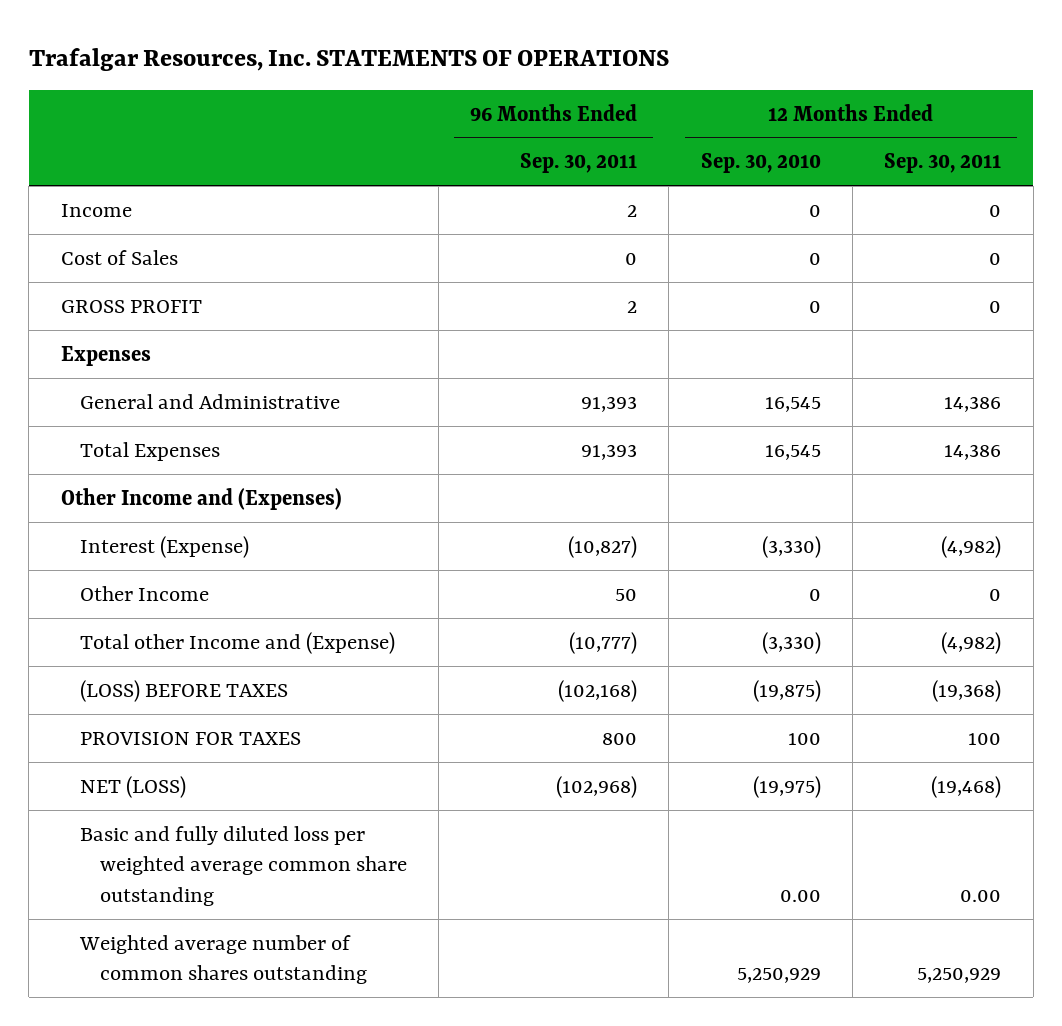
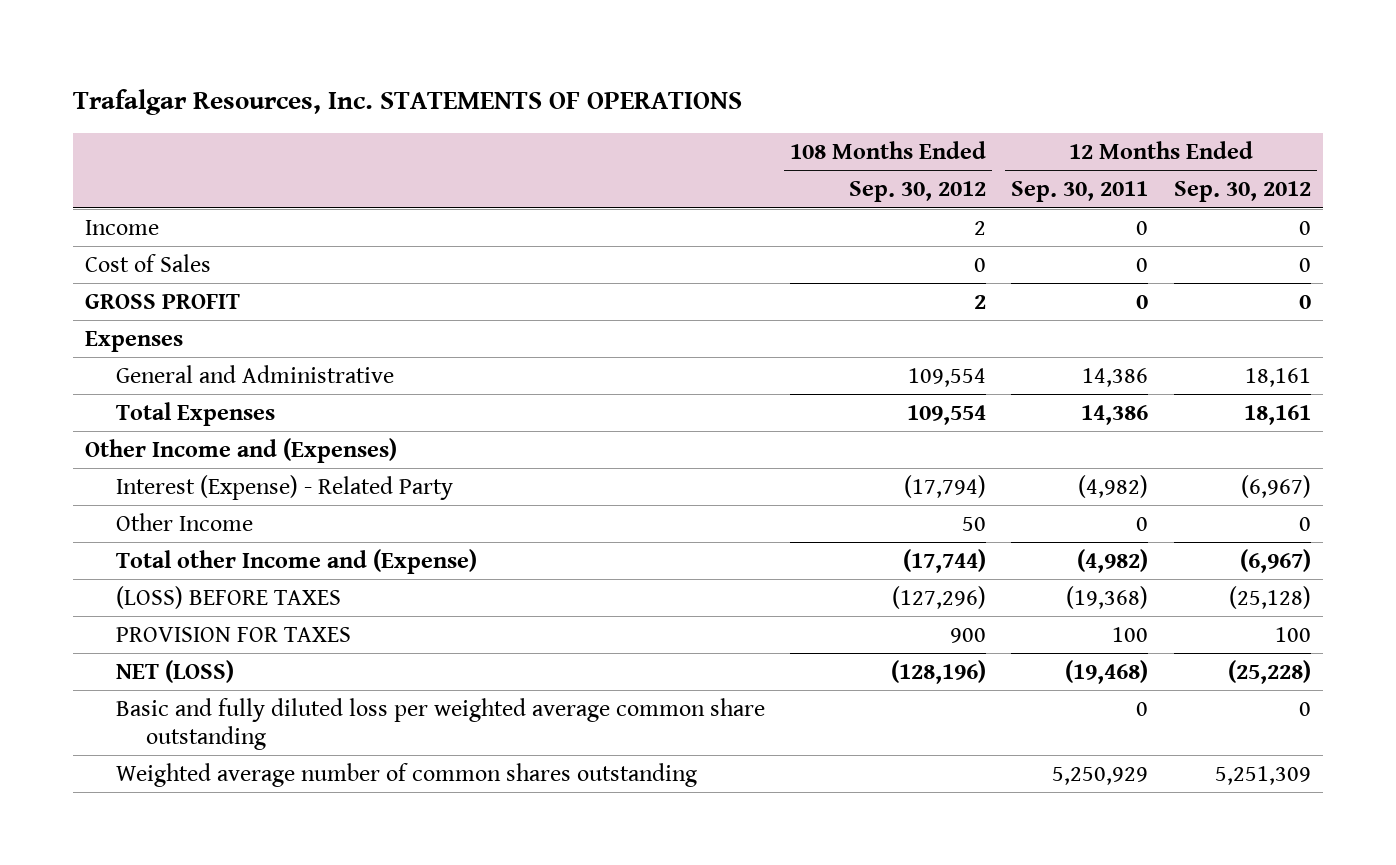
- | 96 Months Ended Sep. 30, 2011 | 12 Months Ended Sep. 30, 2010 | 12 Months Ended Sep. 30, 2011
+ | 108 Months Ended Sep. 30, 2012 | 12 Months Ended Sep. 30, 2011 | 12 Months Ended Sep. 30, 2012
- Interest (Expense) | (10,827) | (3,330) | (4,982)
+ Interest (Expense) - Related Party | (17,794) | (4,982) | (6,967)
- Basic and fully diluted loss per weighted average common share outstanding | | 0.00 | 0.00
+ Basic and fully diluted loss per weighted average common share outstanding | | 0 | 0

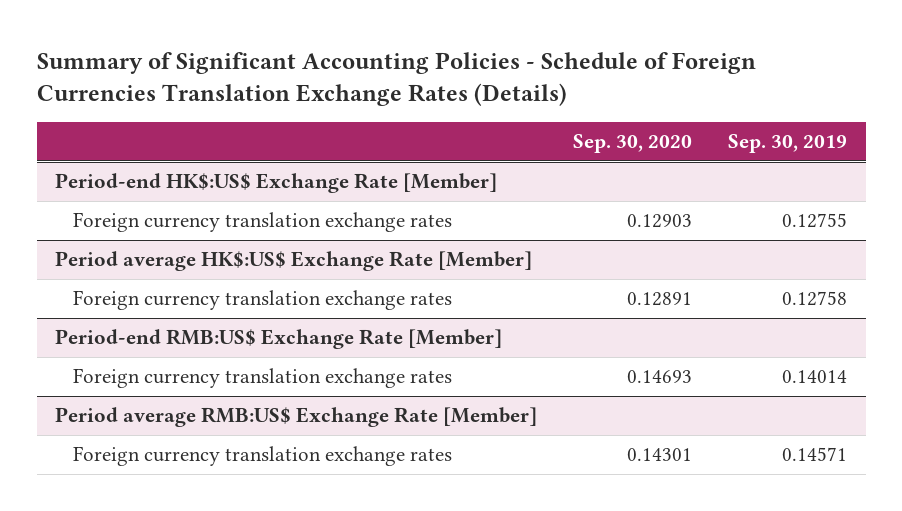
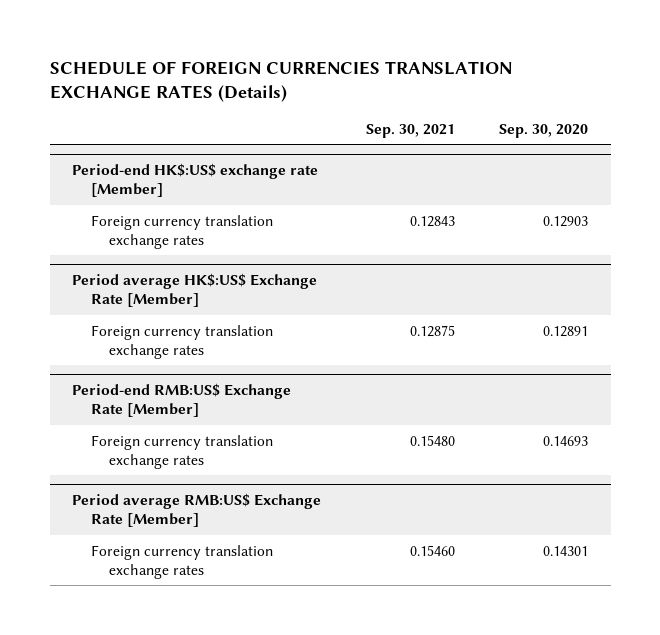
- Summary of Significant Accounting Policies - Schedule of Foreign Currencies Translation Exchange Rates (Details)
+ SCHEDULE OF FOREIGN CURRENCIES TRANSLATION EXCHANGE RATES (Details)
- | Sep. 30, 2020 | Sep. 30, 2019
+ | Sep. 30, 2021 | Sep. 30, 2020
- Period-end HK$:US$ Exchange Rate [Member]
+ Period-end HK$:US$ exchange rate [Member]

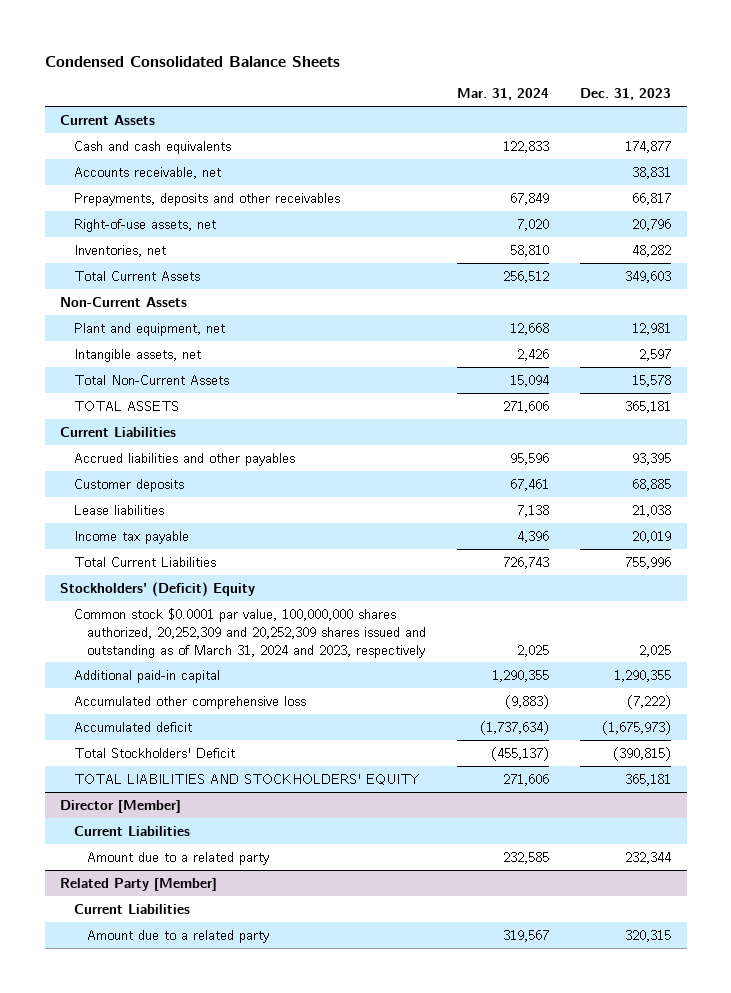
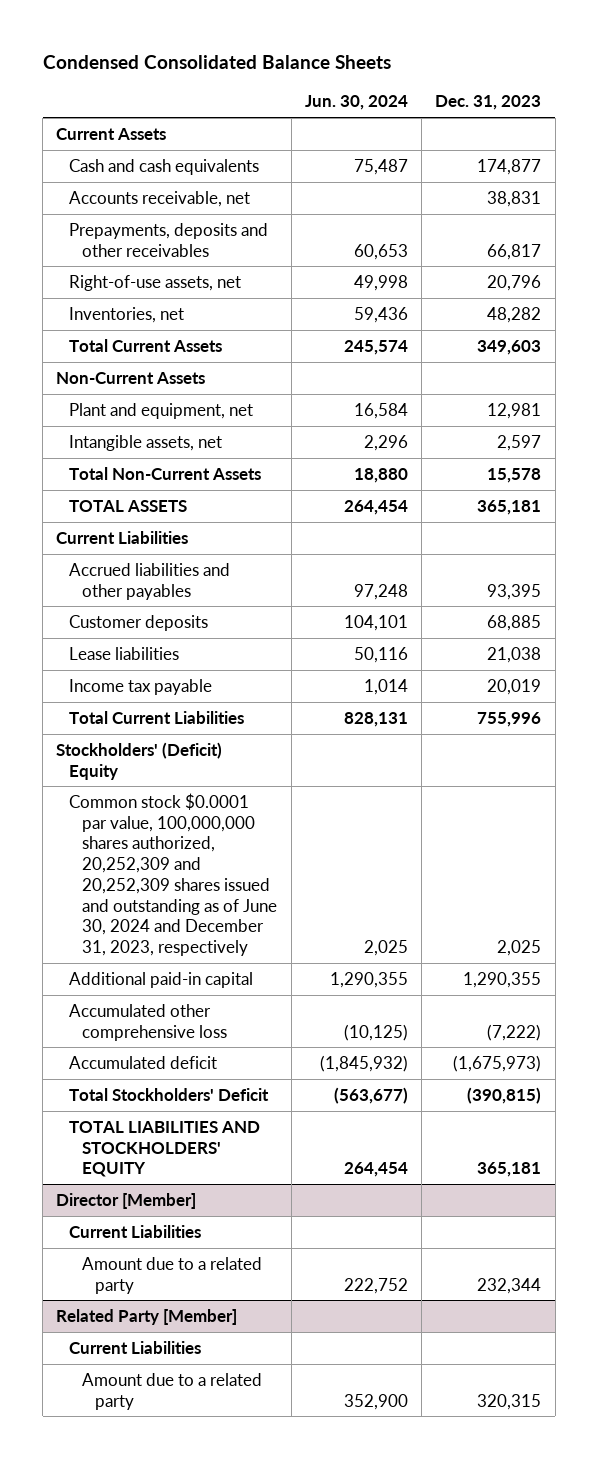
- | Mar. 31, 2024 | Dec. 31, 2023
+ | Jun. 30, 2024 | Dec. 31, 2023
- Common stock $0.0001 par value, 100,000,000 shares authorized, 20,252,309 and 20,252,309 shares issued and outstanding as of March 31, 2024 and 2023, respectively | 2,025 | 2,025
+ Common stock $0.0001 par value, 100,000,000 shares authorized, 20,252,309 and 20,252,309 shares issued and outstanding as of June 30, 2024 and December 31, 2023, respectively | 2,025 | 2,025

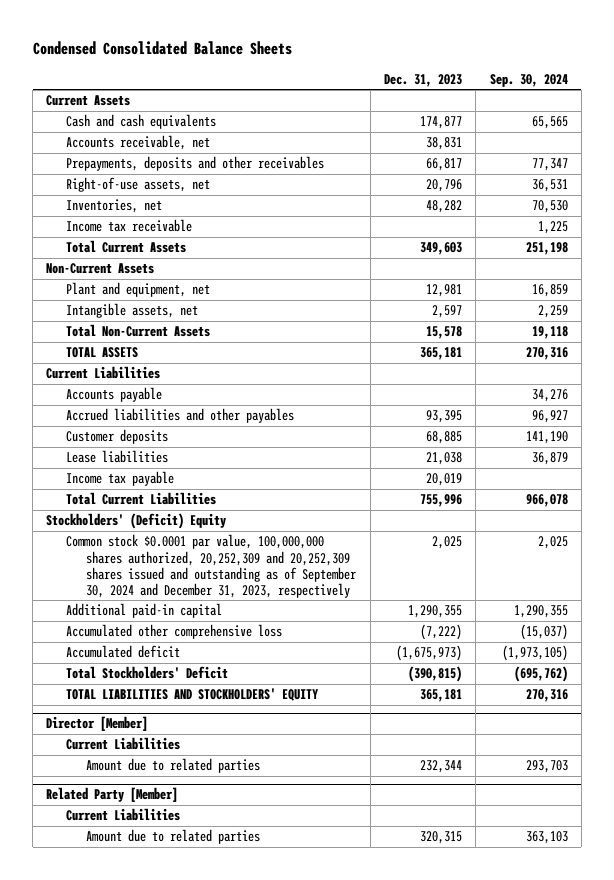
- | Jun. 30, 2024 | Dec. 31, 2023
+ | Dec. 31, 2023 | Sep. 30, 2024
+ Income tax receivable | | 1,225
+ Accounts payable | | 34,276
- Common stock $0.0001 par value, 100,000,000 shares authorized, 20,252,309 and 20,252,309 shares issued and outstanding as of June 30, 2024 and December 31, 2023, respectively | 2,025 | 2,025
+ Common stock $0.0001 par value, 100,000,000 shares authorized, 20,252,309 and 20,252,309 shares issued and outstanding as of September 30, 2024 and December 31, 2023, respectively | 2,025 | 2,025
@ Director [Member]
- Amount due to a related party | 222,752 | 232,344
+ Amount due to related parties | 232,344 | 293,703
@ Related Party [Member]
- Amount due to a related party | 352,900 | 320,315
+ Amount due to related parties | 320,315 | 363,103

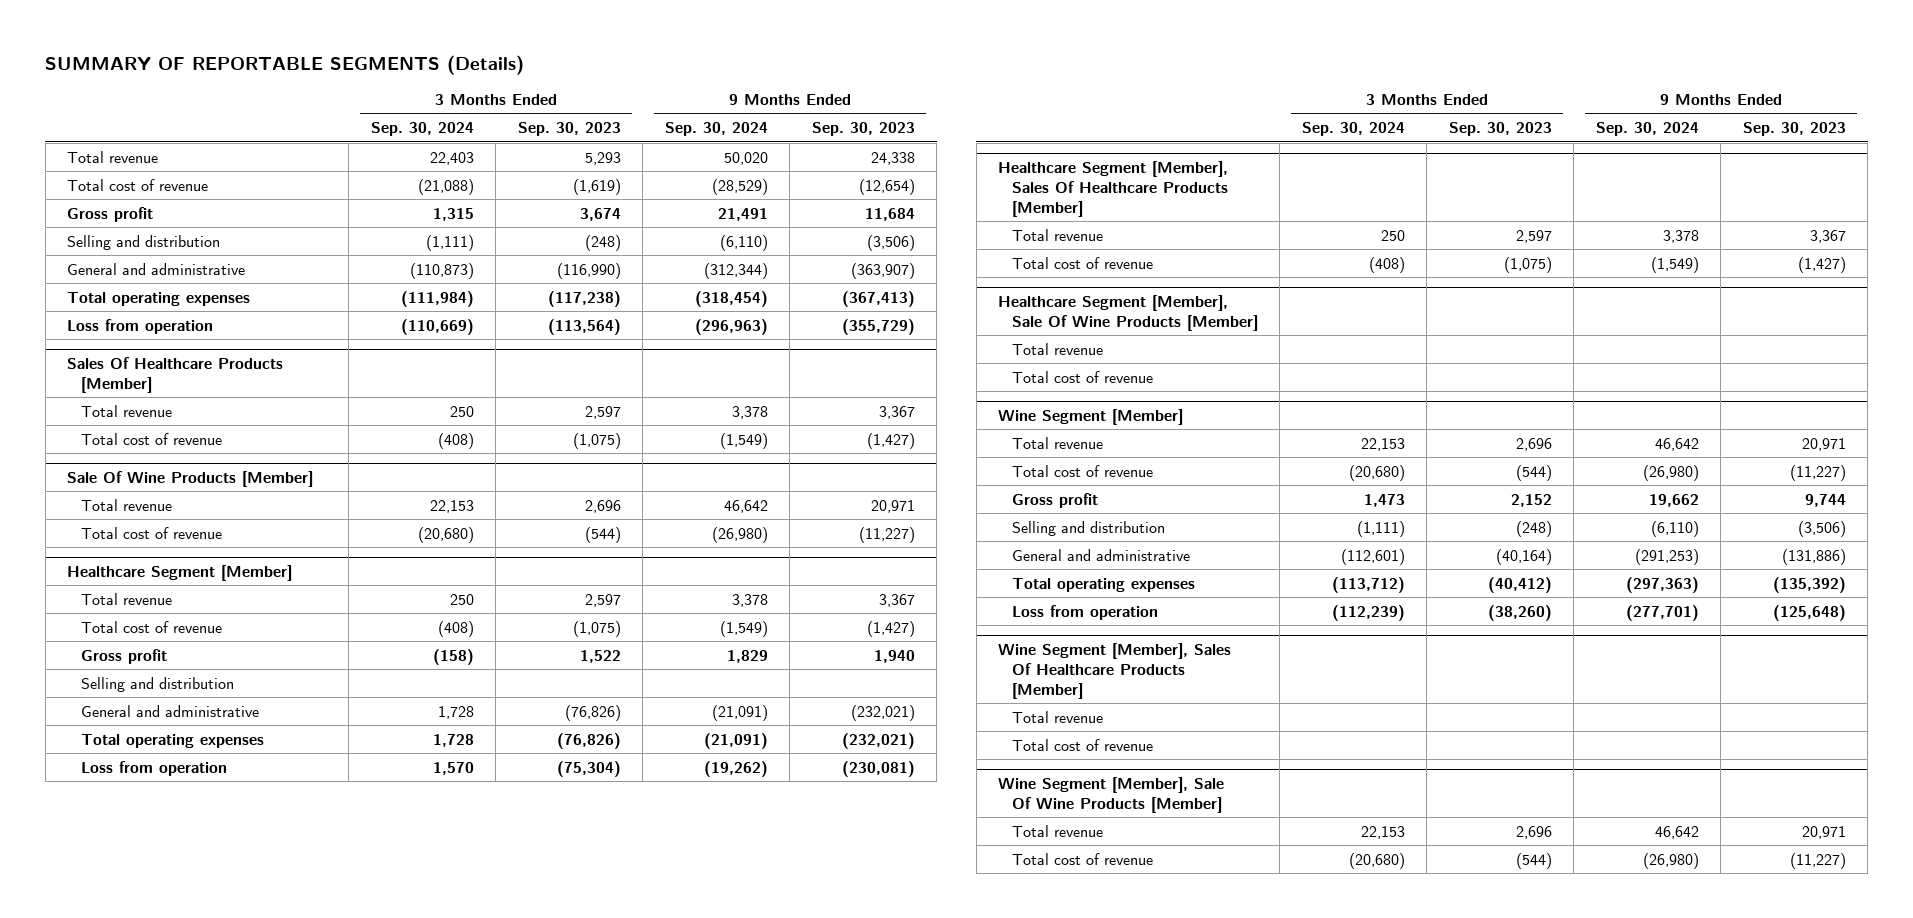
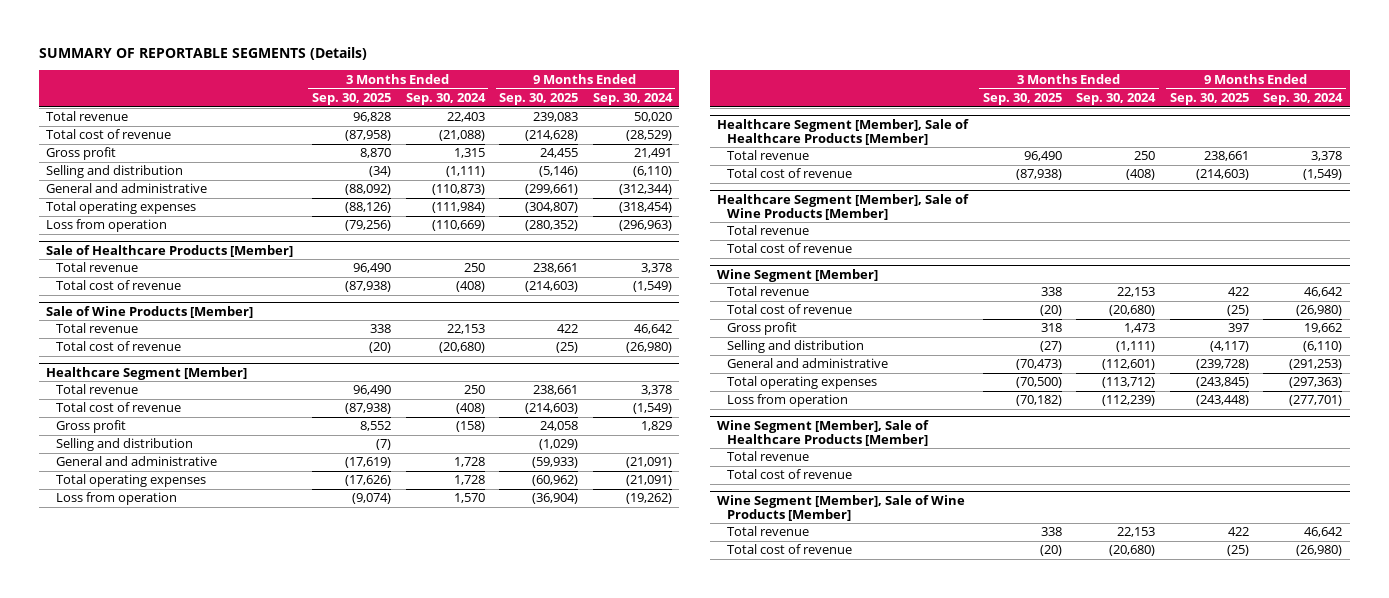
- | 3 Months Ended Sep. 30, 2024 | 3 Months Ended Sep. 30, 2023 | 9 Months Ended Sep. 30, 2024 | 9 Months Ended Sep. 30, 2023
+ | 3 Months Ended Sep. 30, 2025 | 3 Months Ended Sep. 30, 2024 | 9 Months Ended Sep. 30, 2025 | 9 Months Ended Sep. 30, 2024
- Sales Of Healthcare Products [Member]
+ Sale of Healthcare Products [Member]
- Sale Of Wine Products [Member]
+ Sale of Wine Products [Member]
- Healthcare Segment [Member], Sales Of Healthcare Products [Member]
+ Healthcare Segment [Member], Sale of Healthcare Products [Member]
- Healthcare Segment [Member], Sale Of Wine Products [Member]
+ Healthcare Segment [Member], Sale of Wine Products [Member]
- Wine Segment [Member], Sales Of Healthcare Products [Member]
+ Wine Segment [Member], Sale of Healthcare Products [Member]
- Wine Segment [Member], Sale Of Wine Products [Member]
+ Wine Segment [Member], Sale of Wine Products [Member]

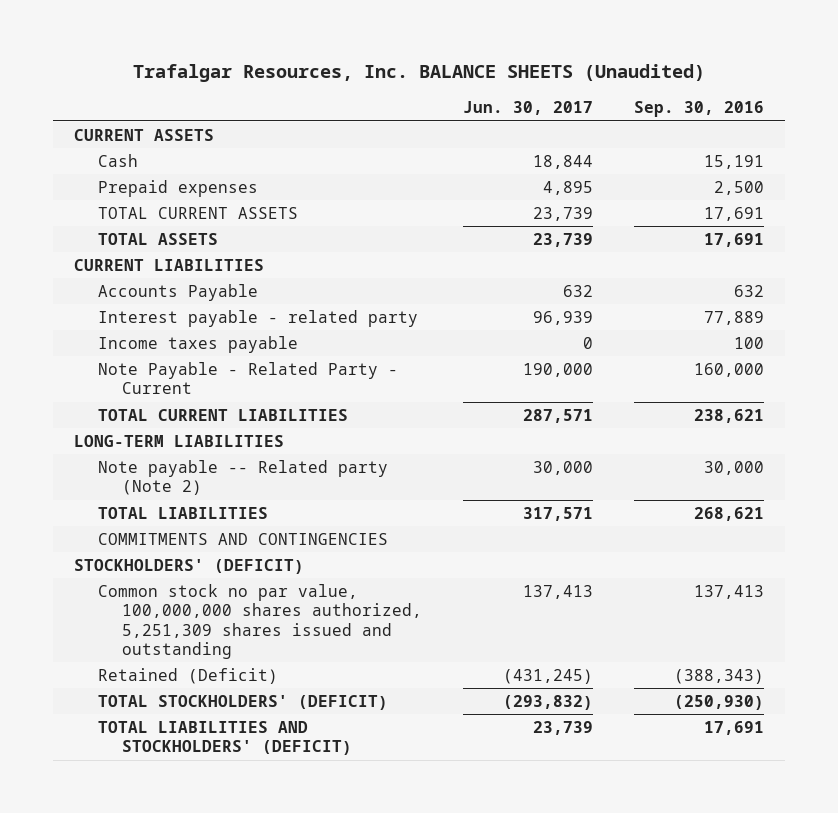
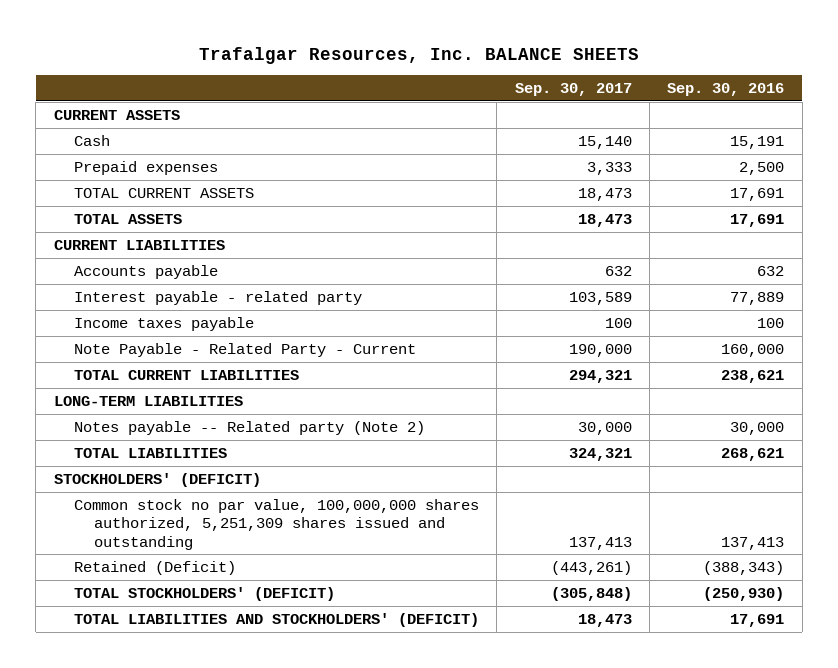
- Trafalgar Resources, Inc. BALANCE SHEETS (Unaudited)
+ Trafalgar Resources, Inc. BALANCE SHEETS
- | Jun. 30, 2017 | Sep. 30, 2016
+ | Sep. 30, 2017 | Sep. 30, 2016
- Accounts Payable | 632 | 632
+ Accounts payable | 632 | 632
- Note payable -- Related party (Note 2) | 30,000 | 30,000
+ Notes payable -- Related party (Note 2) | 30,000 | 30,000
- COMMITMENTS AND CONTINGENCIES

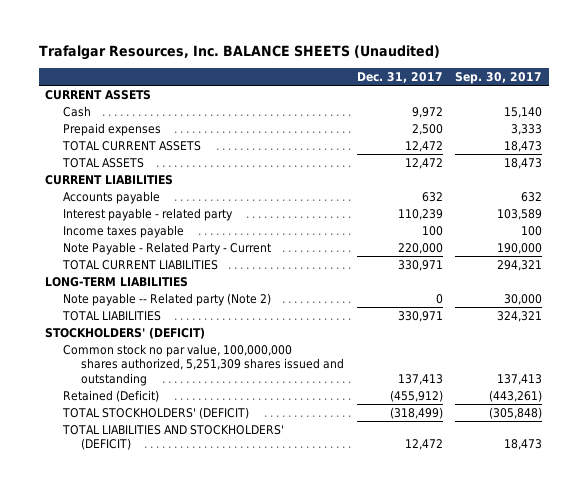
- Trafalgar Resources, Inc. BALANCE SHEETS
+ Trafalgar Resources, Inc. BALANCE SHEETS (Unaudited)
- | Sep. 30, 2017 | Sep. 30, 2016
+ | Dec. 31, 2017 | Sep. 30, 2017
- Notes payable -- Related party (Note 2) | 30,000 | 30,000
+ Note payable -- Related party (Note 2) | 0 | 30,000

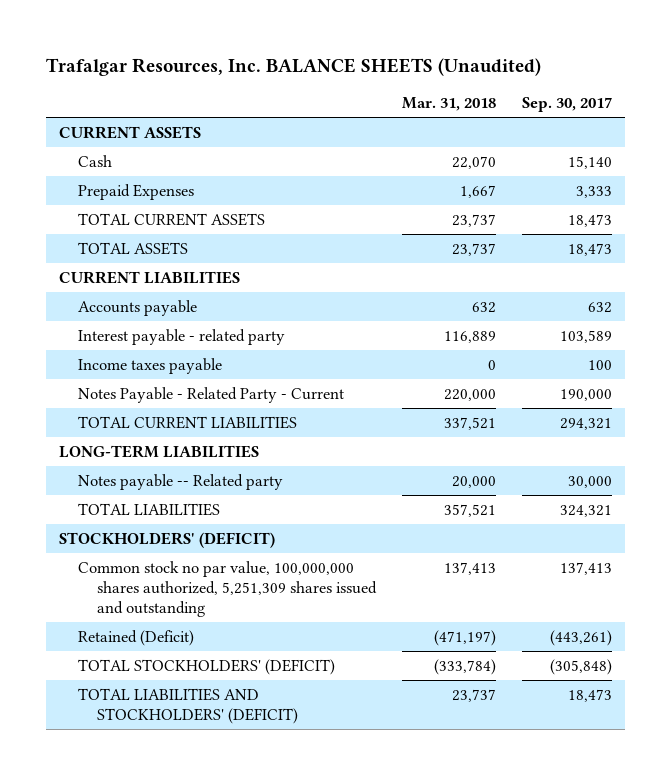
- | Dec. 31, 2017 | Sep. 30, 2017
+ | Mar. 31, 2018 | Sep. 30, 2017
- Prepaid expenses | 2,500 | 3,333
+ Prepaid Expenses | 1,667 | 3,333
- Note Payable - Related Party - Current | 220,000 | 190,000
+ Notes Payable - Related Party - Current | 220,000 | 190,000
- Note payable -- Related party (Note 2) | 0 | 30,000
+ Notes payable -- Related party | 20,000 | 30,000

